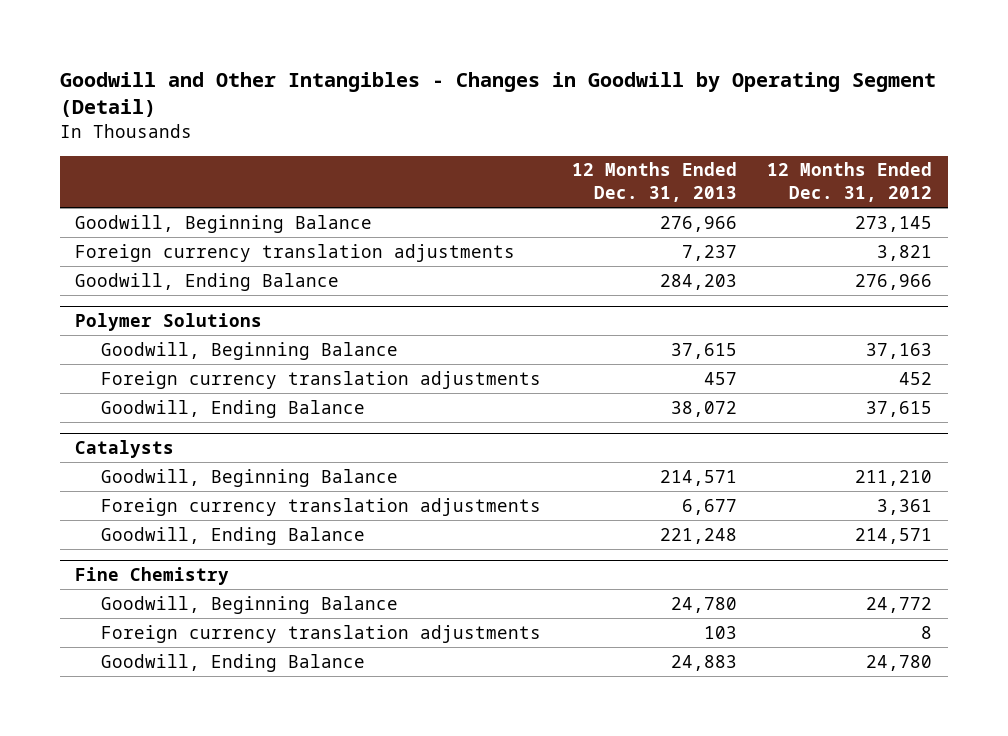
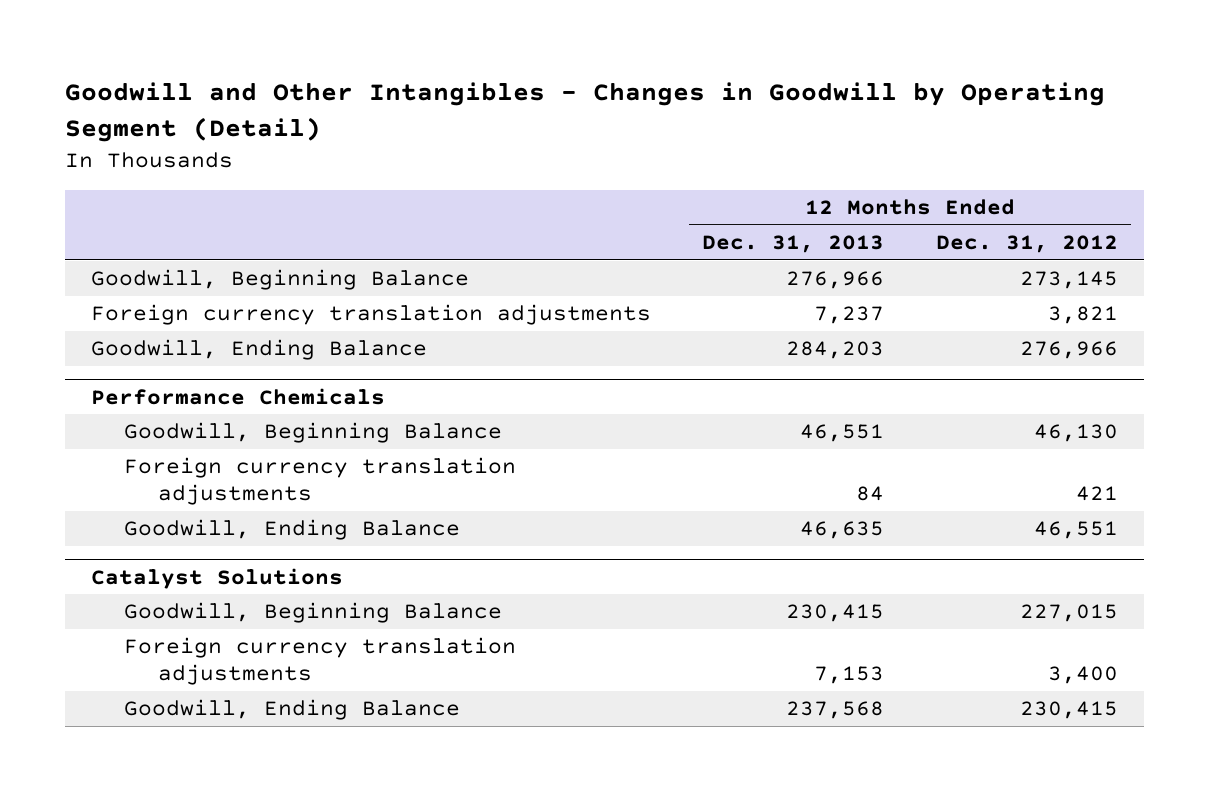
- Polymer Solutions
- Goodwill, Beginning Balance | 37,615 | 37,163
- Foreign currency translation adjustments | 457 | 452
- Goodwill, Ending Balance | 38,072 | 37,615
- Catalysts
- Goodwill, Beginning Balance | 214,571 | 211,210
- Foreign currency translation adjustments | 6,677 | 3,361
- Goodwill, Ending Balance | 221,248 | 214,571
- Fine Chemistry
- Goodwill, Beginning Balance | 24,780 | 24,772
- Foreign currency translation adjustments | 103 | 8
- Goodwill, Ending Balance | 24,883 | 24,780
+ Performance Chemicals
+ Goodwill, Beginning Balance | 46,551 | 46,130
+ Foreign currency translation adjustments | 84 | 421
+ Goodwill, Ending Balance | 46,635 | 46,551
+ Catalyst Solutions
+ Goodwill, Beginning Balance | 230,415 | 227,015
+ Foreign currency translation adjustments | 7,153 | 3,400
+ Goodwill, Ending Balance | 237,568 | 230,415

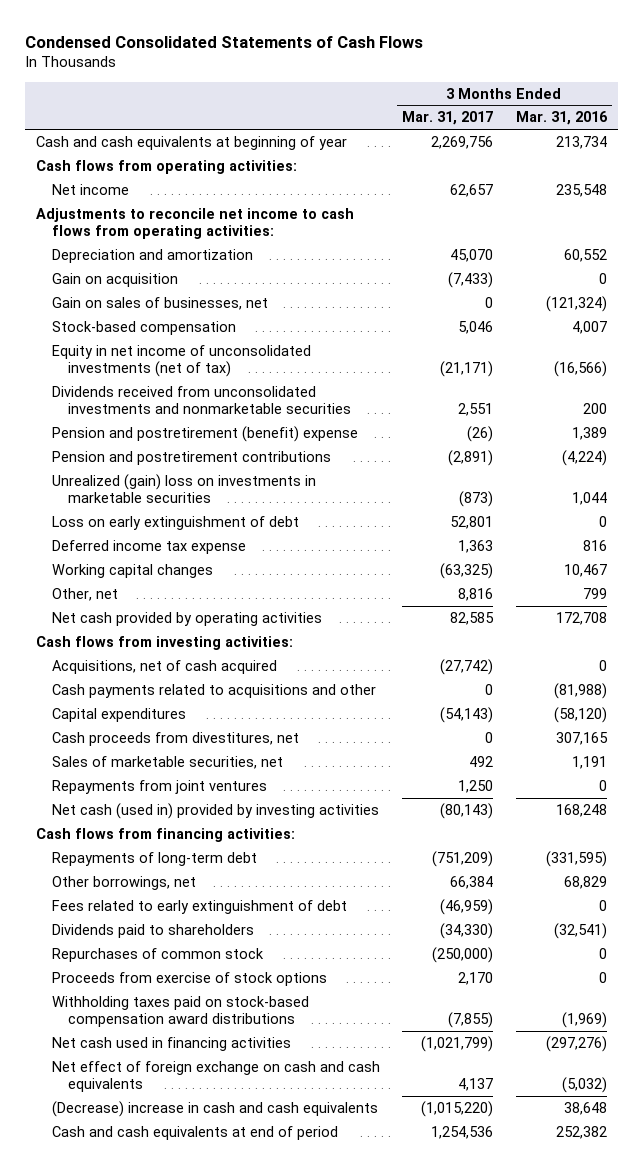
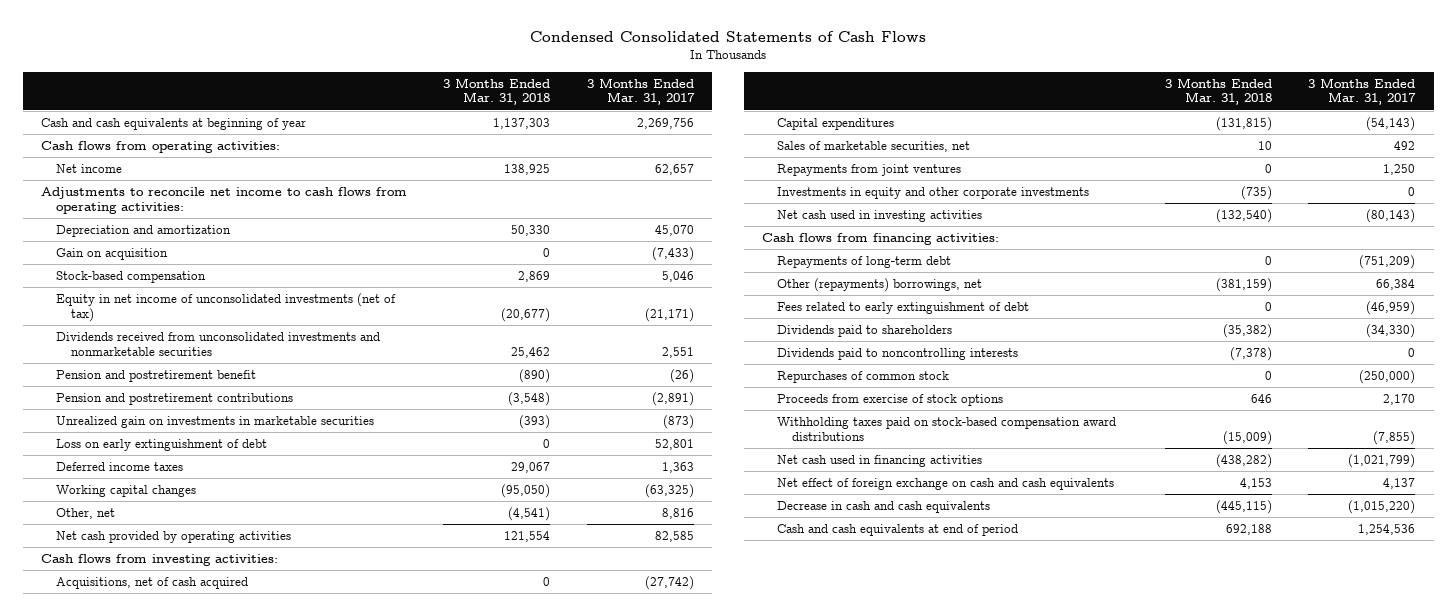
- | 3 Months Ended Mar. 31, 2017 | 3 Months Ended Mar. 31, 2016
+ | 3 Months Ended Mar. 31, 2018 | 3 Months Ended Mar. 31, 2017
- Gain on sales of businesses, net | 0 | (121,324)
- Pension and postretirement (benefit) expense | (26) | 1,389
+ Pension and postretirement benefit | (890) | (26)
- Unrealized (gain) loss on investments in marketable securities | (873) | 1,044
+ Unrealized gain on investments in marketable securities | (393) | (873)
- Deferred income tax expense | 1,363 | 816
+ Deferred income taxes | 29,067 | 1,363
- Cash payments related to acquisitions and other | 0 | (81,988)
- Cash proceeds from divestitures, net | 0 | 307,165
- Net cash (used in) provided by investing activities | (80,143) | 168,248
+ Investments in equity and other corporate investments | (735) | 0
+ Net cash used in investing activities | (132,540) | (80,143)
- Other borrowings, net | 66,384 | 68,829
+ Other (repayments) borrowings, net | (381,159) | 66,384
+ Dividends paid to noncontrolling interests | (7,378) | 0
- (Decrease) increase in cash and cash equivalents | (1,015,220) | 38,648
+ Decrease in cash and cash equivalents | (445,115) | (1,015,220)

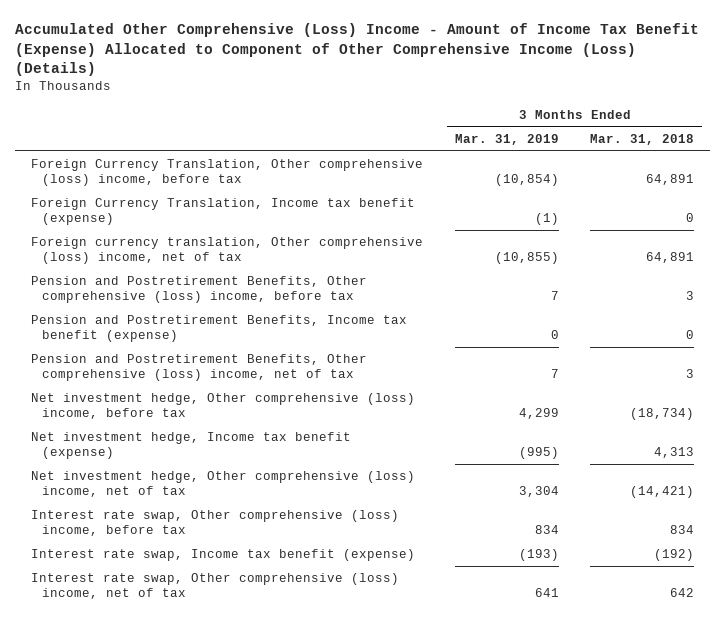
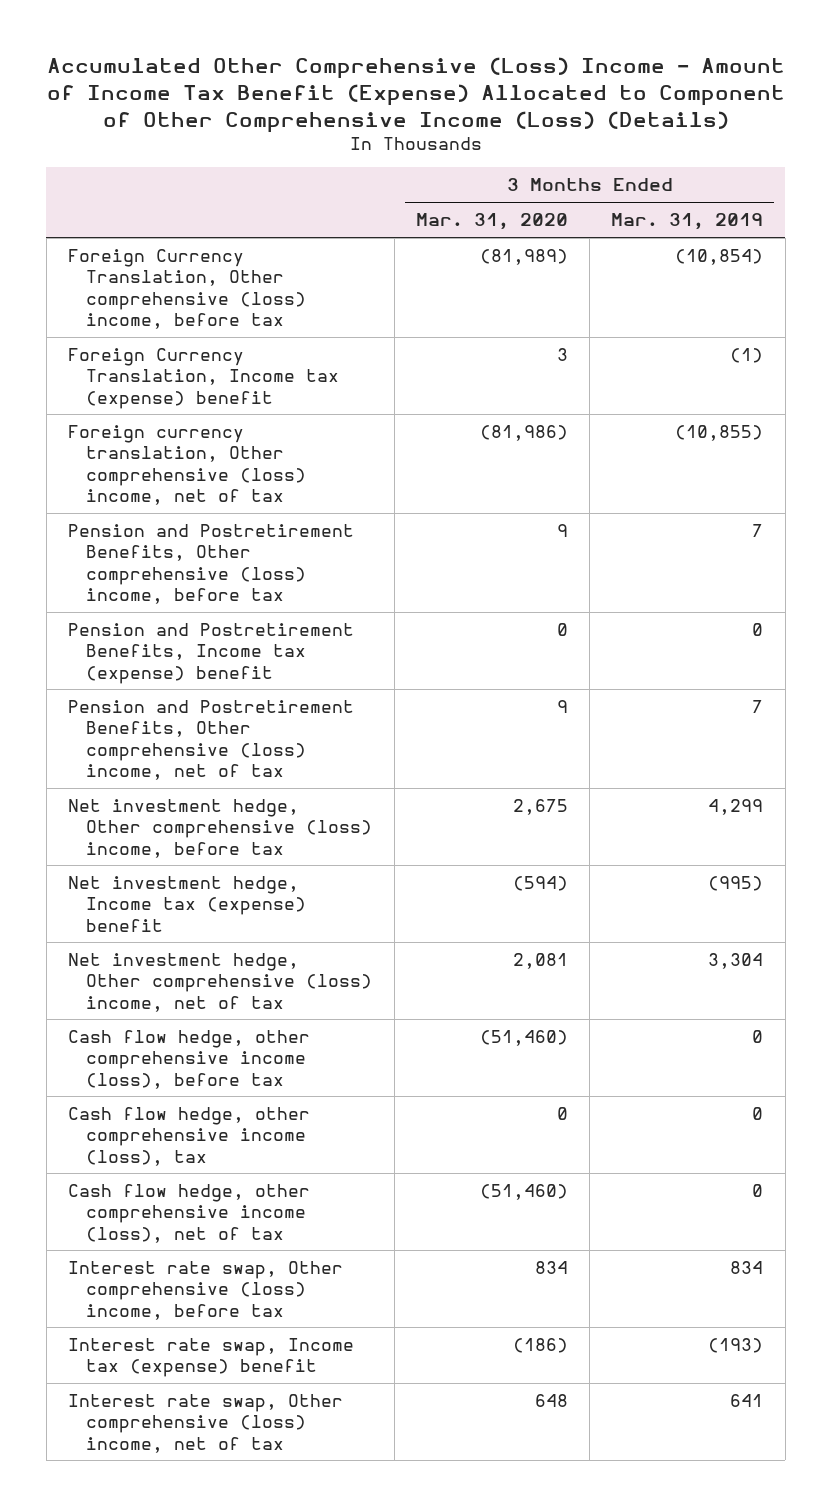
- | 3 Months Ended Mar. 31, 2019 | 3 Months Ended Mar. 31, 2018
+ | 3 Months Ended Mar. 31, 2020 | 3 Months Ended Mar. 31, 2019
- Foreign Currency Translation, Income tax benefit (expense) | (1) | 0
+ Foreign Currency Translation, Income tax (expense) benefit | 3 | (1)
- Pension and Postretirement Benefits, Income tax benefit (expense) | 0 | 0
+ Pension and Postretirement Benefits, Income tax (expense) benefit | 0 | 0
- Net investment hedge, Income tax benefit (expense) | (995) | 4,313
+ Net investment hedge, Income tax (expense) benefit | (594) | (995)
+ Cash flow hedge, other comprehensive income (loss), before tax | (51,460) | 0
+ Cash flow hedge, other comprehensive income (loss), tax | 0 | 0
+ Cash flow hedge, other comprehensive income (loss), net of tax | (51,460) | 0
- Interest rate swap, Income tax benefit (expense) | (193) | (192)
+ Interest rate swap, Income tax (expense) benefit | (186) | (193)

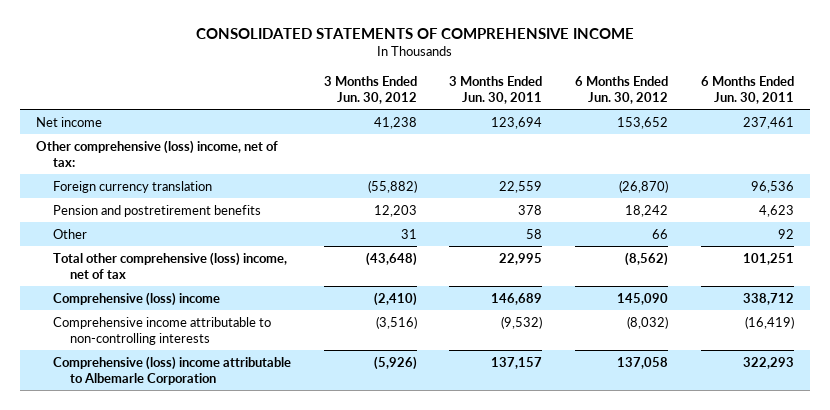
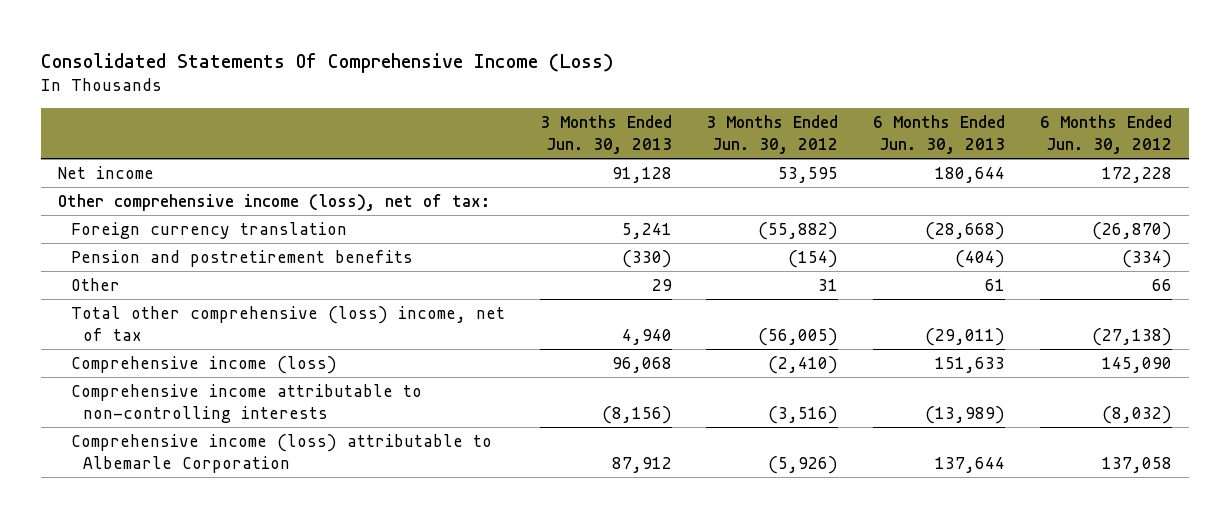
- CONSOLIDATED STATEMENTS OF COMPREHENSIVE INCOME
+ Consolidated Statements Of Comprehensive Income (Loss)
- | 3 Months Ended Jun. 30, 2012 | 3 Months Ended Jun. 30, 2011 | 6 Months Ended Jun. 30, 2012 | 6 Months Ended Jun. 30, 2011
+ | 3 Months Ended Jun. 30, 2013 | 3 Months Ended Jun. 30, 2012 | 6 Months Ended Jun. 30, 2013 | 6 Months Ended Jun. 30, 2012
- Net income | 41,238 | 123,694 | 153,652 | 237,461
- Other comprehensive (loss) income, net of tax:
+ Net income | 91,128 | 53,595 | 180,644 | 172,228
+ Other comprehensive income (loss), net of tax:
- Pension and postretirement benefits | 12,203 | 378 | 18,242 | 4,623
+ Pension and postretirement benefits | (330) | (154) | (404) | (334)
- Total other comprehensive (loss) income, net of tax | (43,648) | 22,995 | (8,562) | 101,251
- Comprehensive (loss) income | (2,410) | 146,689 | 145,090 | 338,712
+ Total other comprehensive (loss) income, net of tax | 4,940 | (56,005) | (29,011) | (27,138)
+ Comprehensive income (loss) | 96,068 | (2,410) | 151,633 | 145,090
- Comprehensive (loss) income attributable to Albemarle Corporation | (5,926) | 137,157 | 137,058 | 322,293
+ Comprehensive income (loss) attributable to Albemarle Corporation | 87,912 | (5,926) | 137,644 | 137,058

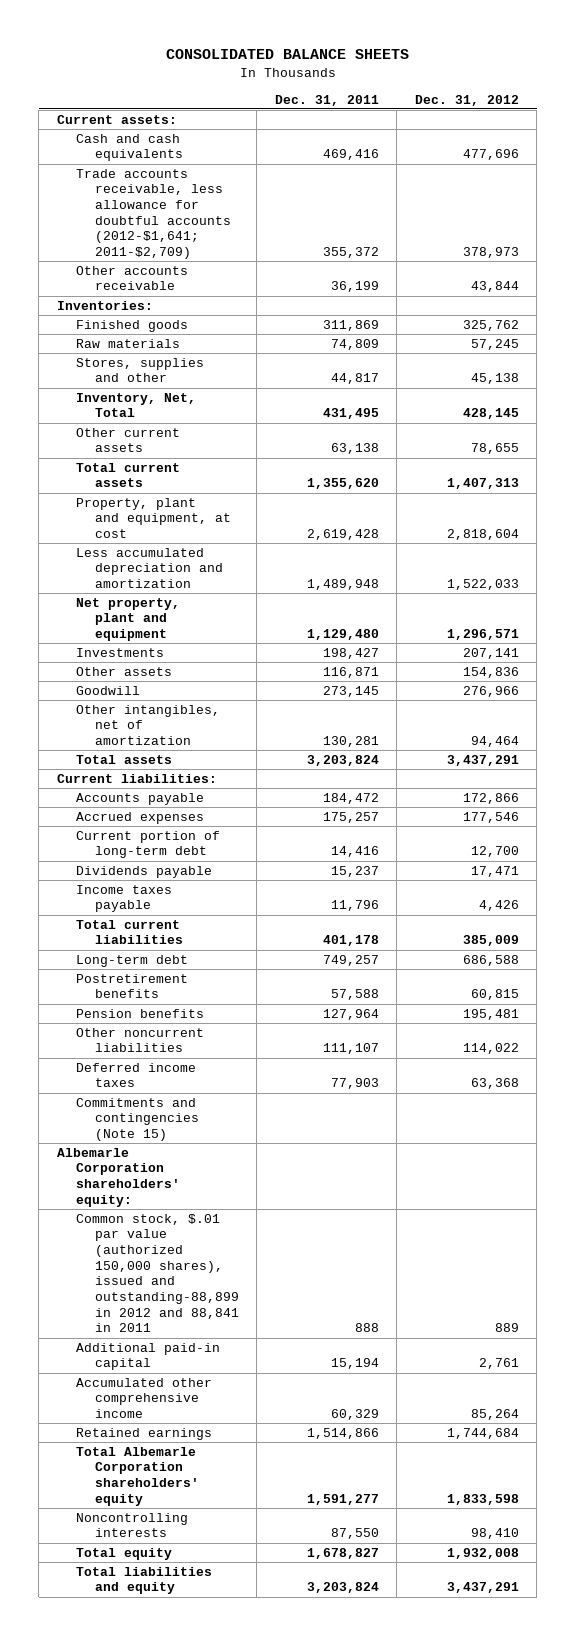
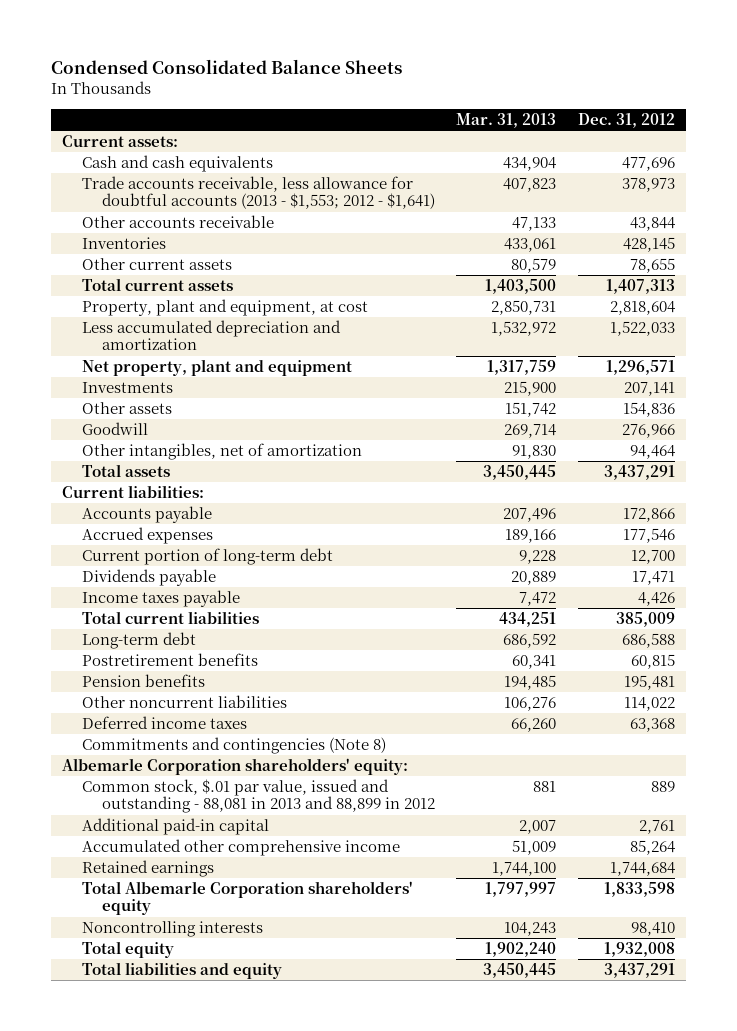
- CONSOLIDATED BALANCE SHEETS
+ Condensed Consolidated Balance Sheets
- | Dec. 31, 2011 | Dec. 31, 2012
+ | Mar. 31, 2013 | Dec. 31, 2012
- Trade accounts receivable, less allowance for doubtful accounts (2012-$1,641; 2011-$2,709) | 355,372 | 378,973
+ Trade accounts receivable, less allowance for doubtful accounts (2013 - $1,553; 2012 - $1,641) | 407,823 | 378,973
- Inventories:
- Finished goods | 311,869 | 325,762
- Raw materials | 74,809 | 57,245
- Stores, supplies and other | 44,817 | 45,138
- Inventory, Net, Total | 431,495 | 428,145
+ Inventories | 433,061 | 428,145
- Commitments and contingencies (Note 15)
+ Commitments and contingencies (Note 8)
- Common stock, $.01 par value (authorized 150,000 shares), issued and outstanding-88,899 in 2012 and 88,841 in 2011 | 888 | 889
+ Common stock, $.01 par value, issued and outstanding - 88,081 in 2013 and 88,899 in 2012 | 881 | 889

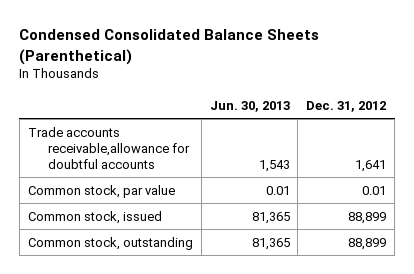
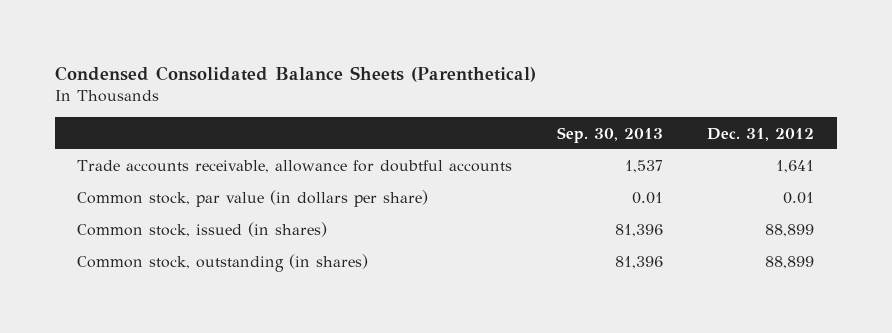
- | Jun. 30, 2013 | Dec. 31, 2012
+ | Sep. 30, 2013 | Dec. 31, 2012
- Trade accounts receivable,allowance for doubtful accounts | 1,543 | 1,641
- Common stock, par value | 0.01 | 0.01
- Common stock, issued | 81,365 | 88,899
- Common stock, outstanding | 81,365 | 88,899
+ Trade accounts receivable, allowance for doubtful accounts | 1,537 | 1,641
+ Common stock, par value (in dollars per share) | 0.01 | 0.01
+ Common stock, issued (in shares) | 81,396 | 88,899
+ Common stock, outstanding (in shares) | 81,396 | 88,899

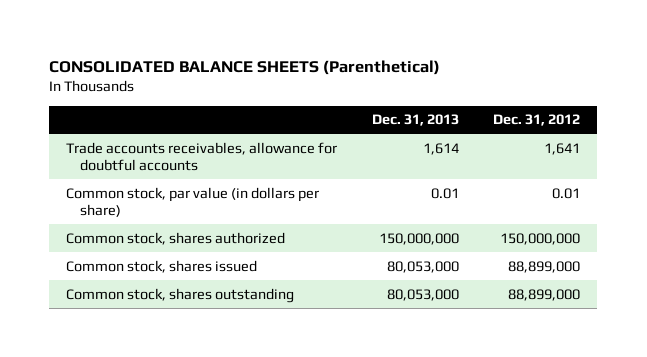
- Condensed Consolidated Balance Sheets (Parenthetical)
+ CONSOLIDATED BALANCE SHEETS (Parenthetical)
- | Sep. 30, 2013 | Dec. 31, 2012
+ | Dec. 31, 2013 | Dec. 31, 2012
- Trade accounts receivable, allowance for doubtful accounts | 1,537 | 1,641
+ Trade accounts receivables, allowance for doubtful accounts | 1,614 | 1,641
- Common stock, issued (in shares) | 81,396 | 88,899
- Common stock, outstanding (in shares) | 81,396 | 88,899
+ Common stock, shares authorized | 150,000,000 | 150,000,000
+ Common stock, shares issued | 80,053,000 | 88,899,000
+ Common stock, shares outstanding | 80,053,000 | 88,899,000

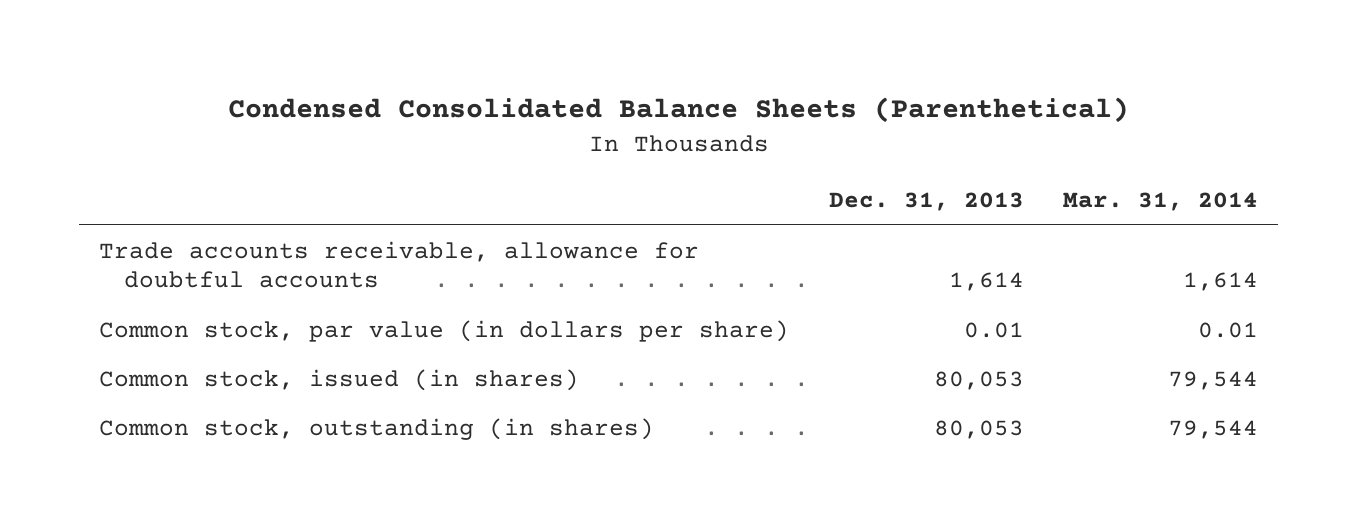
- CONSOLIDATED BALANCE SHEETS (Parenthetical)
+ Condensed Consolidated Balance Sheets (Parenthetical)
- | Dec. 31, 2013 | Dec. 31, 2012
+ | Dec. 31, 2013 | Mar. 31, 2014
- Trade accounts receivables, allowance for doubtful accounts | 1,614 | 1,641
+ Trade accounts receivable, allowance for doubtful accounts | 1,614 | 1,614
- Common stock, shares authorized | 150,000,000 | 150,000,000
- Common stock, shares issued | 80,053,000 | 88,899,000
- Common stock, shares outstanding | 80,053,000 | 88,899,000
+ Common stock, issued (in shares) | 80,053 | 79,544
+ Common stock, outstanding (in shares) | 80,053 | 79,544

